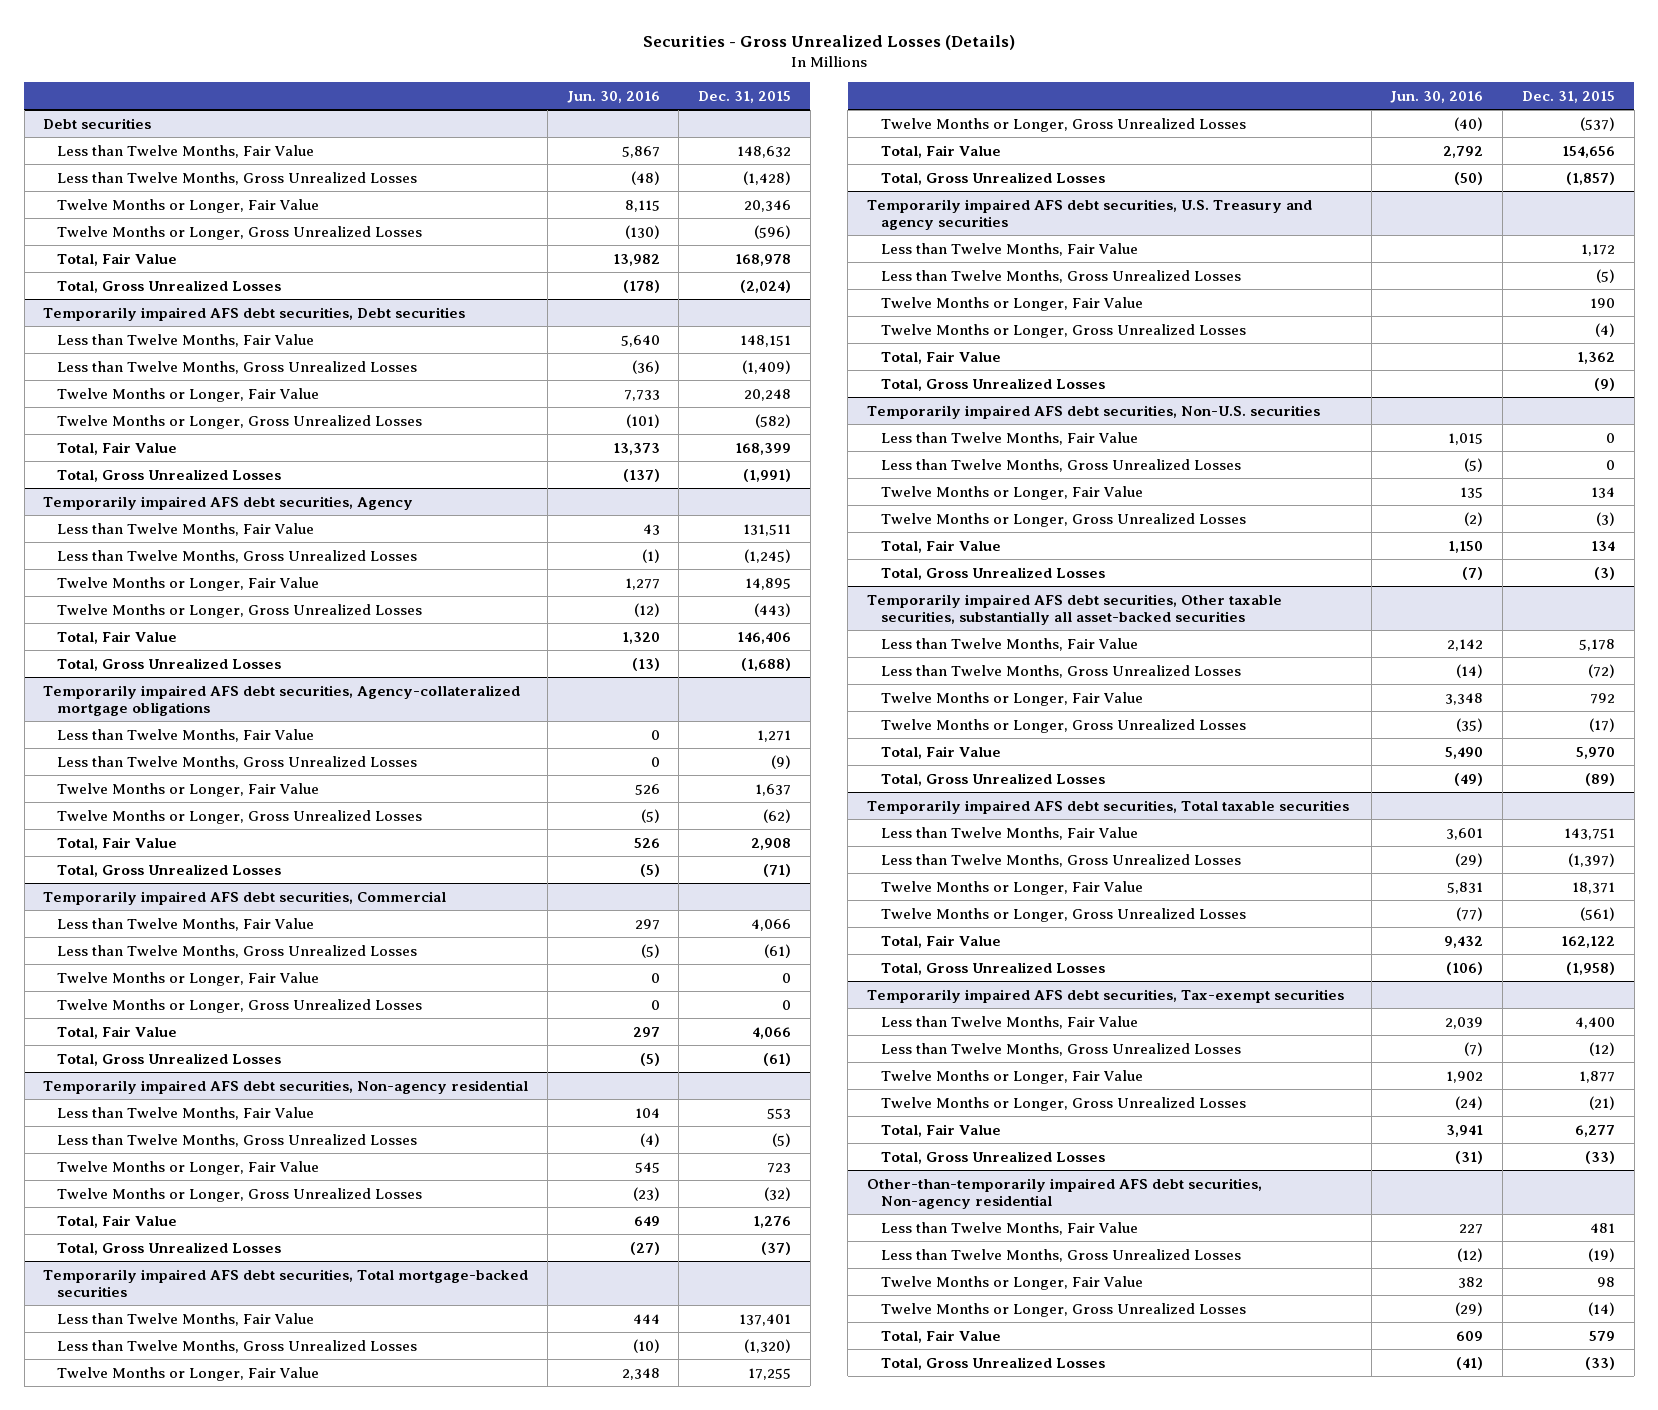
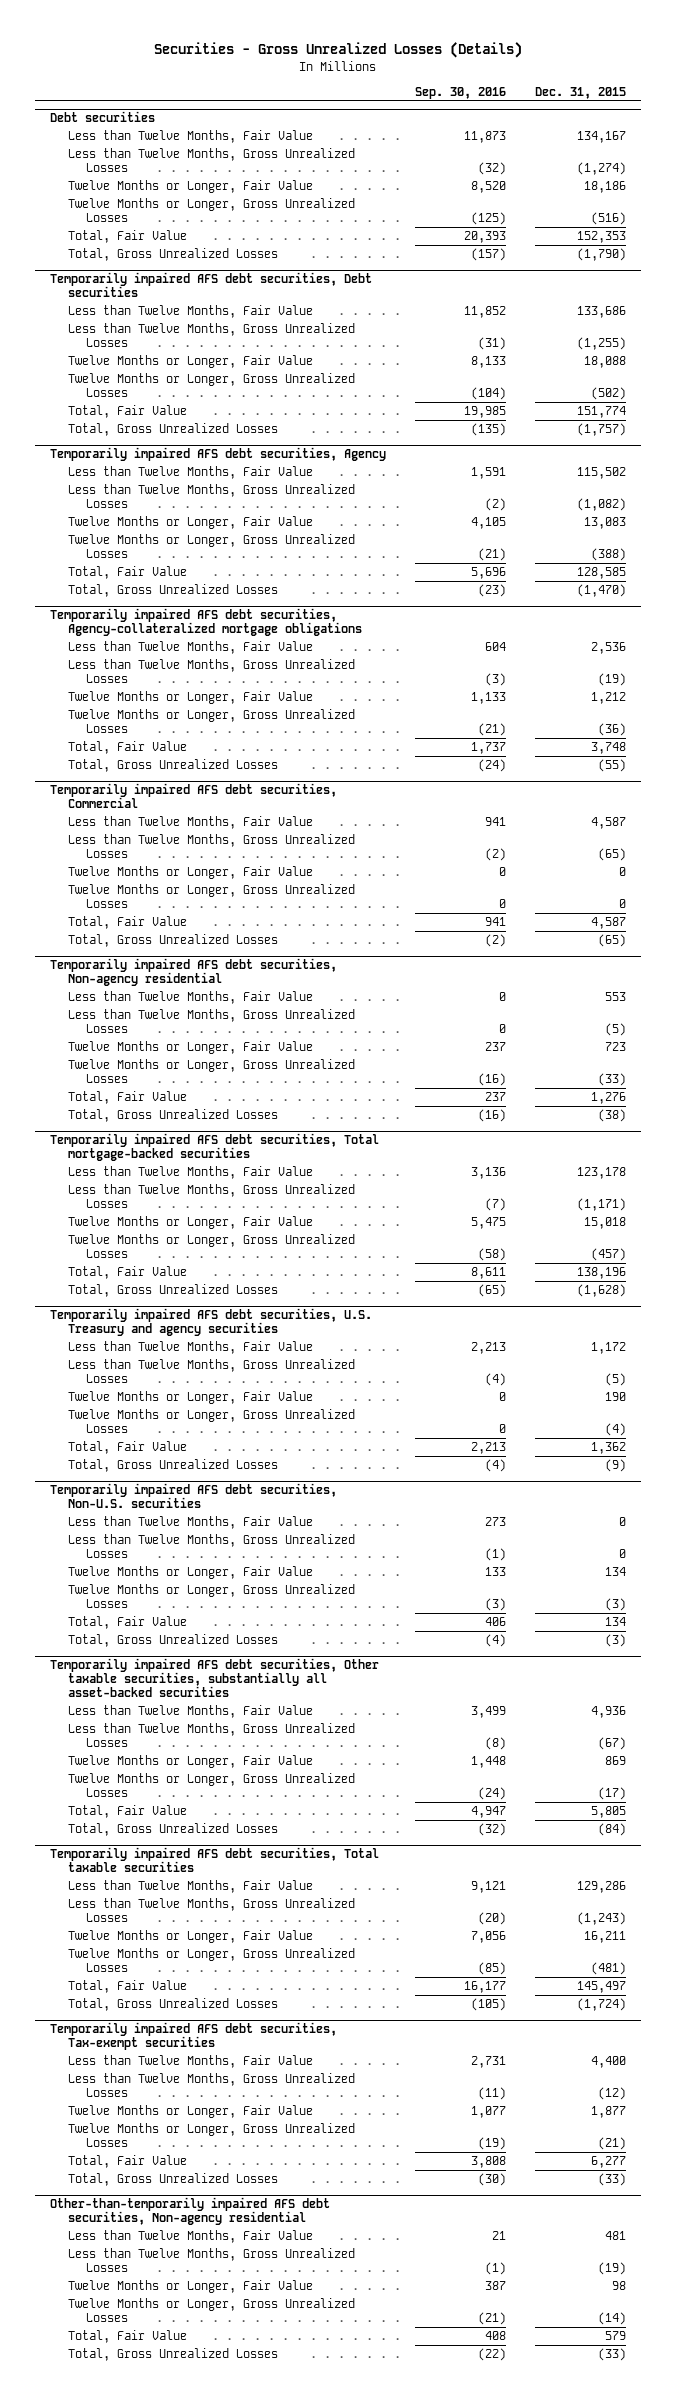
- | Jun. 30, 2016 | Dec. 31, 2015
+ | Sep. 30, 2016 | Dec. 31, 2015
@ Debt securities
- Less than Twelve Months, Fair Value | 5,867 | 148,632
- Less than Twelve Months, Gross Unrealized Losses | (48) | (1,428)
- Twelve Months or Longer, Fair Value | 8,115 | 20,346
- Twelve Months or Longer, Gross Unrealized Losses | (130) | (596)
- Total, Fair Value | 13,982 | 168,978
- Total, Gross Unrealized Losses | (178) | (2,024)
+ Less than Twelve Months, Fair Value | 11,873 | 134,167
+ Less than Twelve Months, Gross Unrealized Losses | (32) | (1,274)
+ Twelve Months or Longer, Fair Value | 8,520 | 18,186
+ Twelve Months or Longer, Gross Unrealized Losses | (125) | (516)
+ Total, Fair Value | 20,393 | 152,353
+ Total, Gross Unrealized Losses | (157) | (1,790)
@ Temporarily impaired AFS debt securities, Debt securities
- Less than Twelve Months, Fair Value | 5,640 | 148,151
- Less than Twelve Months, Gross Unrealized Losses | (36) | (1,409)
- Twelve Months or Longer, Fair Value | 7,733 | 20,248
- Twelve Months or Longer, Gross Unrealized Losses | (101) | (582)
- Total, Fair Value | 13,373 | 168,399
- Total, Gross Unrealized Losses | (137) | (1,991)
+ Less than Twelve Months, Fair Value | 11,852 | 133,686
+ Less than Twelve Months, Gross Unrealized Losses | (31) | (1,255)
+ Twelve Months or Longer, Fair Value | 8,133 | 18,088
+ Twelve Months or Longer, Gross Unrealized Losses | (104) | (502)
+ Total, Fair Value | 19,985 | 151,774
+ Total, Gross Unrealized Losses | (135) | (1,757)
@ Temporarily impaired AFS debt securities, Agency
- Less than Twelve Months, Fair Value | 43 | 131,511
- Less than Twelve Months, Gross Unrealized Losses | (1) | (1,245)
- Twelve Months or Longer, Fair Value | 1,277 | 14,895
- Twelve Months or Longer, Gross Unrealized Losses | (12) | (443)
- Total, Fair Value | 1,320 | 146,406
- Total, Gross Unrealized Losses | (13) | (1,688)
+ Less than Twelve Months, Fair Value | 1,591 | 115,502
+ Less than Twelve Months, Gross Unrealized Losses | (2) | (1,082)
+ Twelve Months or Longer, Fair Value | 4,105 | 13,083
+ Twelve Months or Longer, Gross Unrealized Losses | (21) | (388)
+ Total, Fair Value | 5,696 | 128,585
+ Total, Gross Unrealized Losses | (23) | (1,470)
@ Temporarily impaired AFS debt securities, Agency-collateralized mortgage obligations
- Less than Twelve Months, Fair Value | 0 | 1,271
- Less than Twelve Months, Gross Unrealized Losses | 0 | (9)
- Twelve Months or Longer, Fair Value | 526 | 1,637
- Twelve Months or Longer, Gross Unrealized Losses | (5) | (62)
- Total, Fair Value | 526 | 2,908
- Total, Gross Unrealized Losses | (5) | (71)
+ Less than Twelve Months, Fair Value | 604 | 2,536
+ Less than Twelve Months, Gross Unrealized Losses | (3) | (19)
+ Twelve Months or Longer, Fair Value | 1,133 | 1,212
+ Twelve Months or Longer, Gross Unrealized Losses | (21) | (36)
+ Total, Fair Value | 1,737 | 3,748
+ Total, Gross Unrealized Losses | (24) | (55)
@ Temporarily impaired AFS debt securities, Commercial
- Less than Twelve Months, Fair Value | 297 | 4,066
- Less than Twelve Months, Gross Unrealized Losses | (5) | (61)
+ Less than Twelve Months, Fair Value | 941 | 4,587
+ Less than Twelve Months, Gross Unrealized Losses | (2) | (65)
- Total, Fair Value | 297 | 4,066
- Total, Gross Unrealized Losses | (5) | (61)
+ Total, Fair Value | 941 | 4,587
+ Total, Gross Unrealized Losses | (2) | (65)
@ Temporarily impaired AFS debt securities, Non-agency residential
- Twelve Months or Longer, Gross Unrealized Losses | (23) | (32)
+ Twelve Months or Longer, Gross Unrealized Losses | (16) | (33)
- Total, Gross Unrealized Losses | (27) | (37)
+ Total, Gross Unrealized Losses | (16) | (38)
@ Temporarily impaired AFS debt securities, Total mortgage-backed securities
- Less than Twelve Months, Fair Value | 444 | 137,401
- Less than Twelve Months, Gross Unrealized Losses | (10) | (1,320)
- Twelve Months or Longer, Fair Value | 2,348 | 17,255
- Twelve Months or Longer, Gross Unrealized Losses | (40) | (537)
- Total, Fair Value | 2,792 | 154,656
- Total, Gross Unrealized Losses | (50) | (1,857)
+ Less than Twelve Months, Fair Value | 3,136 | 123,178
+ Less than Twelve Months, Gross Unrealized Losses | (7) | (1,171)
+ Twelve Months or Longer, Fair Value | 5,475 | 15,018
+ Twelve Months or Longer, Gross Unrealized Losses | (58) | (457)
+ Total, Fair Value | 8,611 | 138,196
+ Total, Gross Unrealized Losses | (65) | (1,628)
@ Temporarily impaired AFS debt securities, Other taxable securities, substantially all asset-backed securities
- Less than Twelve Months, Fair Value | 2,142 | 5,178
- Less than Twelve Months, Gross Unrealized Losses | (14) | (72)
- Twelve Months or Longer, Fair Value | 3,348 | 792
+ Less than Twelve Months, Fair Value | 3,499 | 4,936
+ Less than Twelve Months, Gross Unrealized Losses | (8) | (67)
+ Twelve Months or Longer, Fair Value | 1,448 | 869
- Total, Fair Value | 5,490 | 5,970
- Total, Gross Unrealized Losses | (49) | (89)
+ Total, Fair Value | 4,947 | 5,805
+ Total, Gross Unrealized Losses | (32) | (84)
@ Temporarily impaired AFS debt securities, Total taxable securities
- Less than Twelve Months, Fair Value | 3,601 | 143,751
- Less than Twelve Months, Gross Unrealized Losses | (29) | (1,397)
- Twelve Months or Longer, Fair Value | 5,831 | 18,371
- Twelve Months or Longer, Gross Unrealized Losses | (77) | (561)
- Total, Fair Value | 9,432 | 162,122
- Total, Gross Unrealized Losses | (106) | (1,958)
+ Less than Twelve Months, Fair Value | 9,121 | 129,286
+ Less than Twelve Months, Gross Unrealized Losses | (20) | (1,243)
+ Twelve Months or Longer, Fair Value | 7,056 | 16,211
+ Twelve Months or Longer, Gross Unrealized Losses | (85) | (481)
+ Total, Fair Value | 16,177 | 145,497
+ Total, Gross Unrealized Losses | (105) | (1,724)

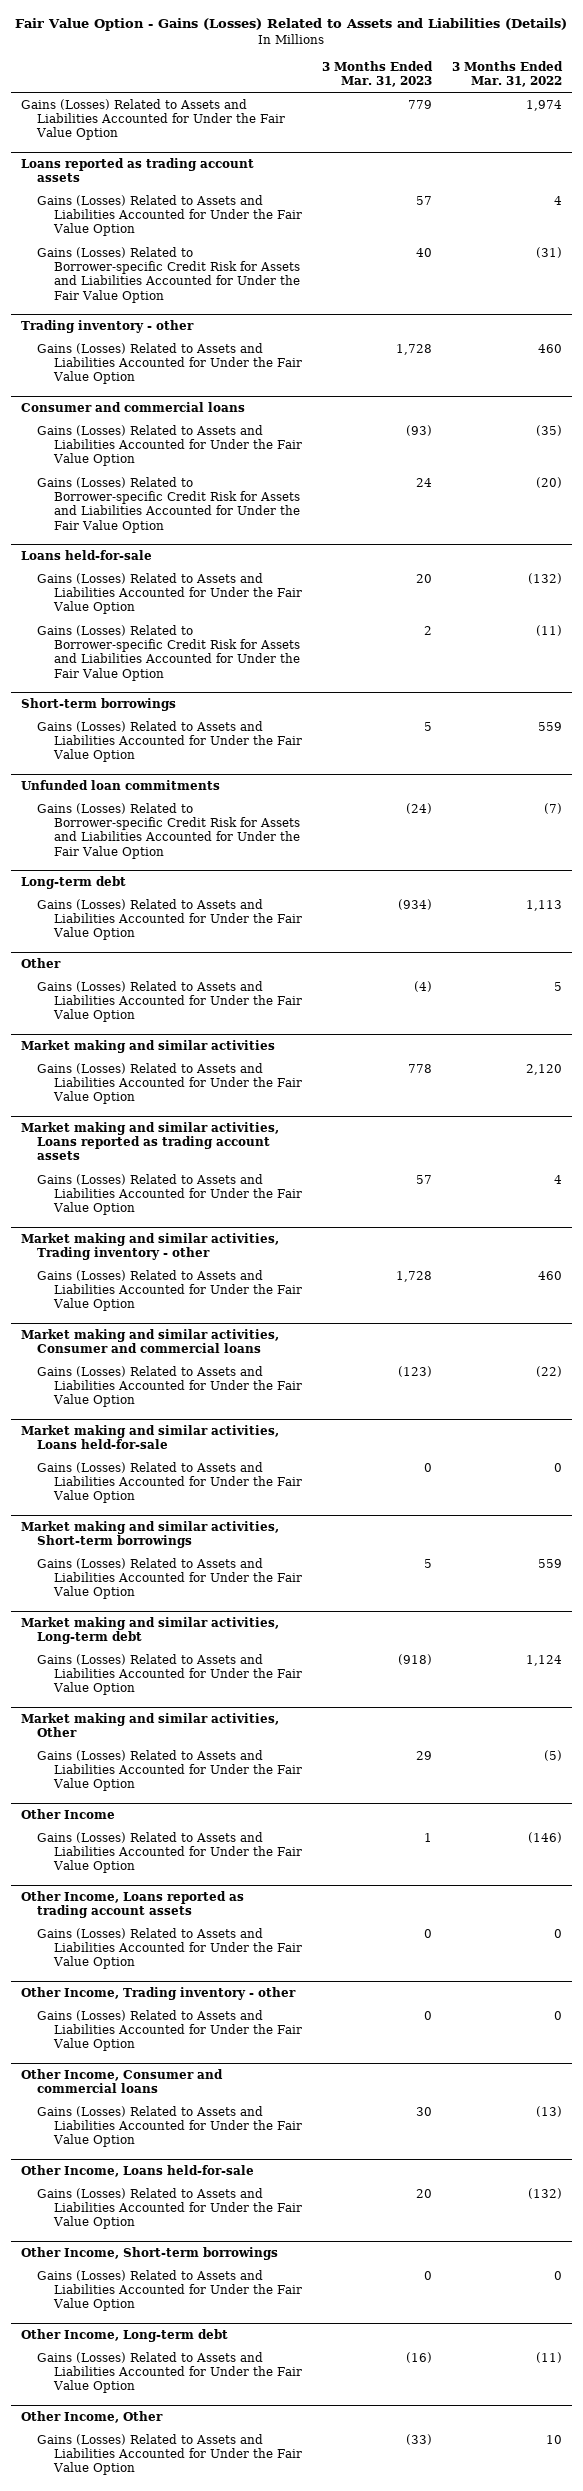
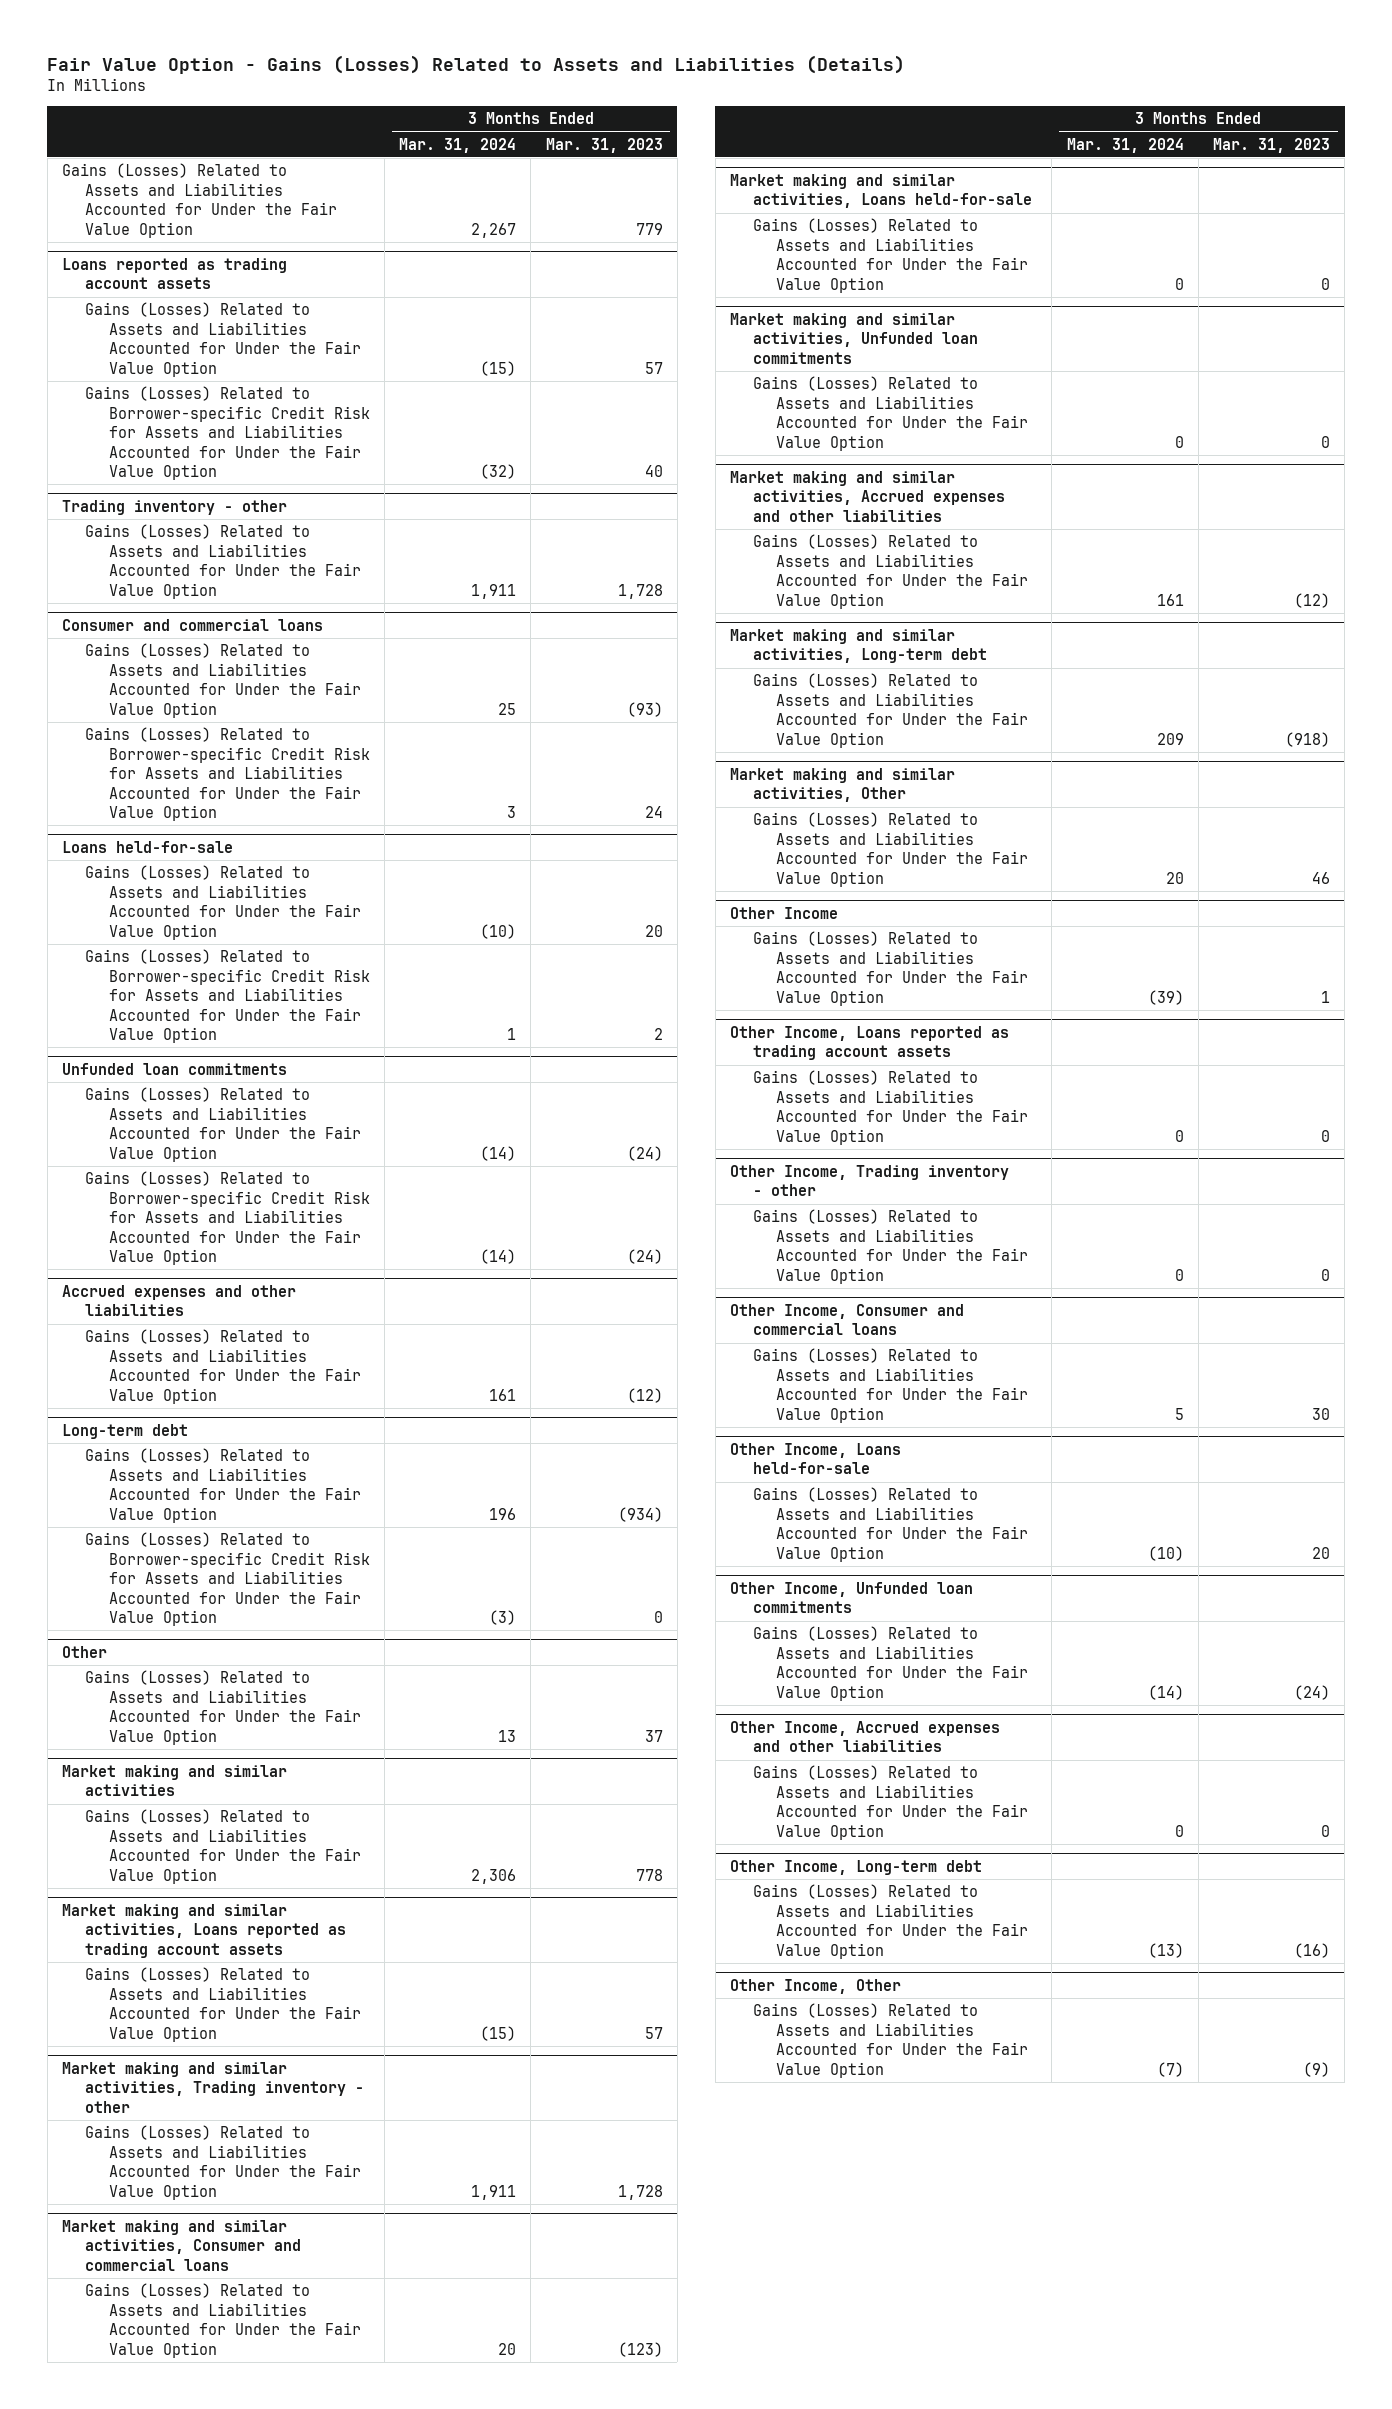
- | 3 Months Ended Mar. 31, 2023 | 3 Months Ended Mar. 31, 2022
+ | 3 Months Ended Mar. 31, 2024 | 3 Months Ended Mar. 31, 2023
- Short-term borrowings
- Gains (Losses) Related to Assets and Liabilities Accounted for Under the Fair Value Option | 5 | 559
@ Unfunded loan commitments
+ Gains (Losses) Related to Assets and Liabilities Accounted for Under the Fair Value Option | (14) | (24)
+ Accrued expenses and other liabilities
+ Gains (Losses) Related to Assets and Liabilities Accounted for Under the Fair Value Option | 161 | (12)
@ Long-term debt
+ Gains (Losses) Related to Borrower-specific Credit Risk for Assets and Liabilities Accounted for Under the Fair Value Option | (3) | 0
@ Other
- Gains (Losses) Related to Assets and Liabilities Accounted for Under the Fair Value Option | (4) | 5
+ Gains (Losses) Related to Assets and Liabilities Accounted for Under the Fair Value Option | 13 | 37
- Market making and similar activities, Short-term borrowings
- Gains (Losses) Related to Assets and Liabilities Accounted for Under the Fair Value Option | 5 | 559
+ Market making and similar activities, Unfunded loan commitments
+ Gains (Losses) Related to Assets and Liabilities Accounted for Under the Fair Value Option | 0 | 0
+ Market making and similar activities, Accrued expenses and other liabilities
+ Gains (Losses) Related to Assets and Liabilities Accounted for Under the Fair Value Option | 161 | (12)
@ Market making and similar activities, Other
- Gains (Losses) Related to Assets and Liabilities Accounted for Under the Fair Value Option | 29 | (5)
+ Gains (Losses) Related to Assets and Liabilities Accounted for Under the Fair Value Option | 20 | 46
- Other Income, Short-term borrowings
+ Other Income, Unfunded loan commitments
+ Gains (Losses) Related to Assets and Liabilities Accounted for Under the Fair Value Option | (14) | (24)
+ Other Income, Accrued expenses and other liabilities
@ Other Income, Other
- Gains (Losses) Related to Assets and Liabilities Accounted for Under the Fair Value Option | (33) | 10
+ Gains (Losses) Related to Assets and Liabilities Accounted for Under the Fair Value Option | (7) | (9)

